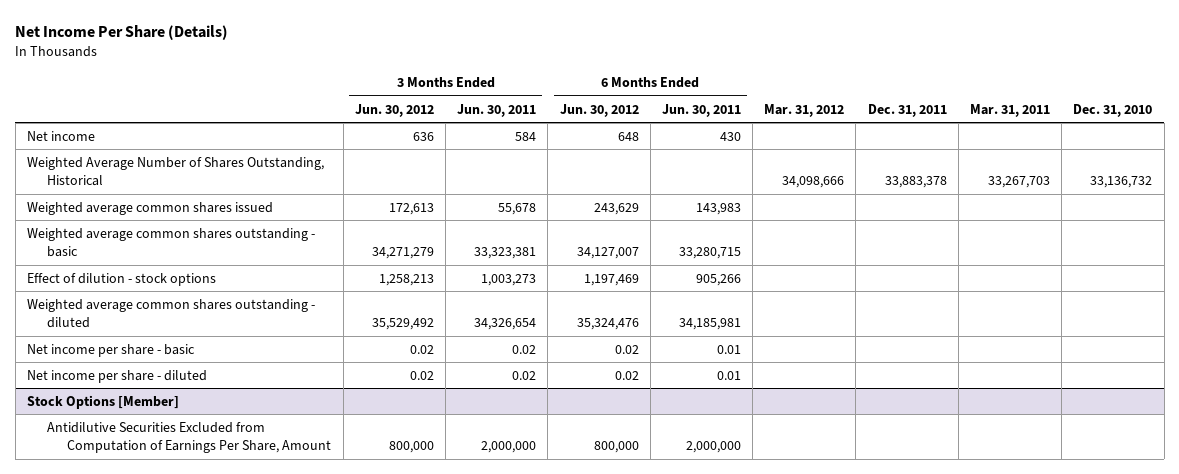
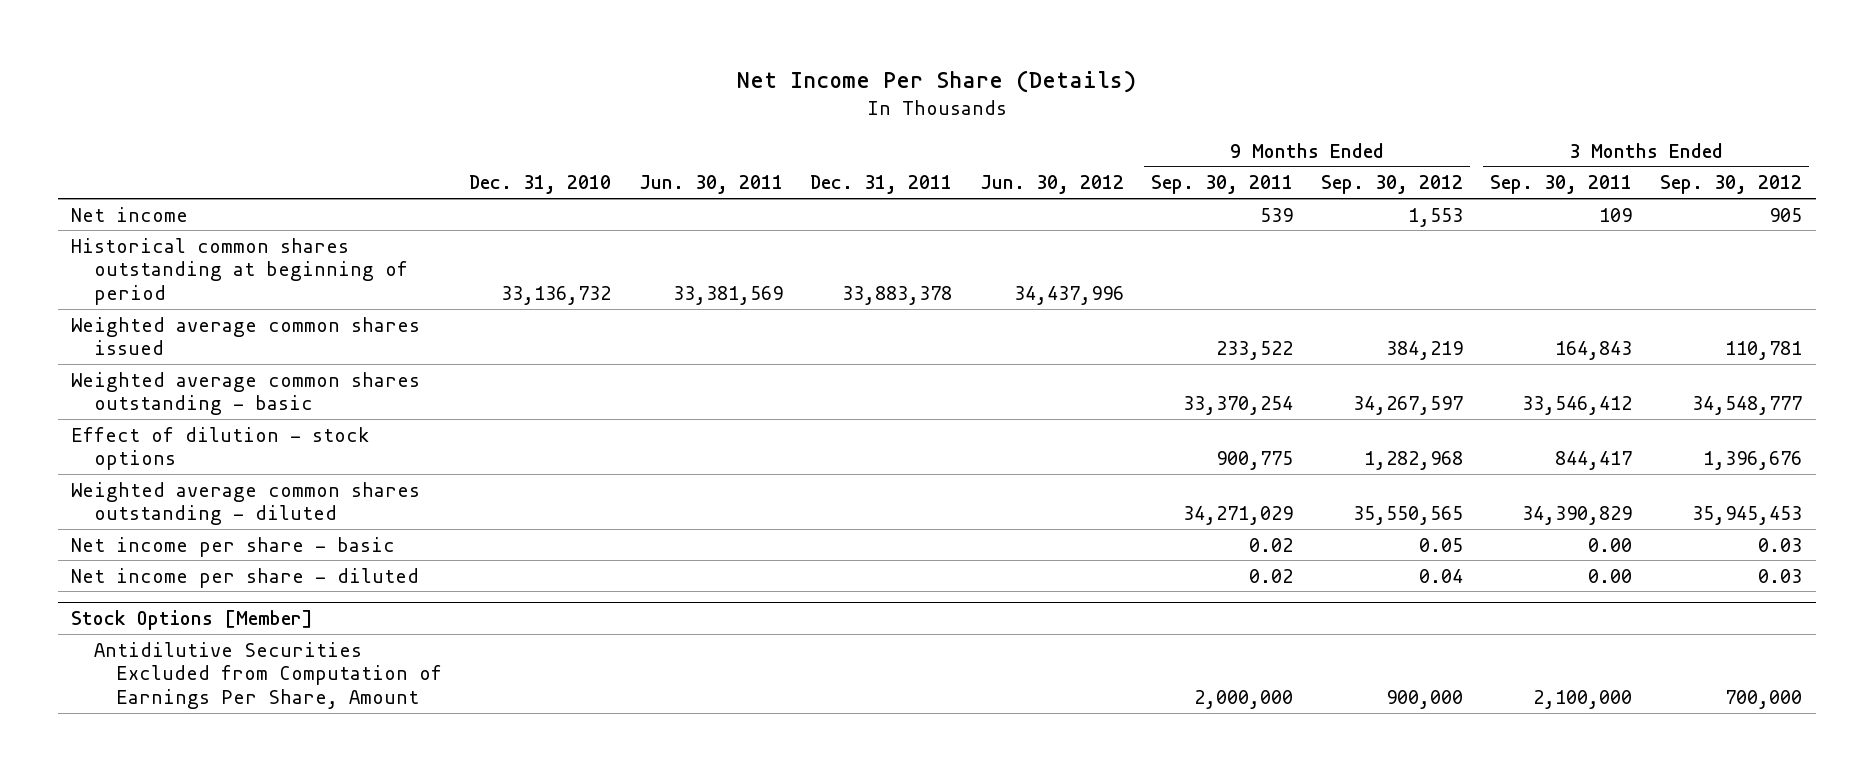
- | 3 Months Ended Jun. 30, 2012 | 3 Months Ended Jun. 30, 2011 | 6 Months Ended Jun. 30, 2012 | 6 Months Ended Jun. 30, 2011 | Mar. 31, 2012 | Dec. 31, 2011 | Mar. 31, 2011 | Dec. 31, 2010
+ | Dec. 31, 2010 | Jun. 30, 2011 | Dec. 31, 2011 | Jun. 30, 2012 | 9 Months Ended Sep. 30, 2011 | 9 Months Ended Sep. 30, 2012 | 3 Months Ended Sep. 30, 2011 | 3 Months Ended Sep. 30, 2012
- Weighted Average Number of Shares Outstanding, Historical | | | | | 34,098,666 | 33,883,378 | 33,267,703 | 33,136,732
+ Historical common shares outstanding at beginning of period | 33,136,732 | 33,381,569 | 33,883,378 | 34,437,996 | | | |

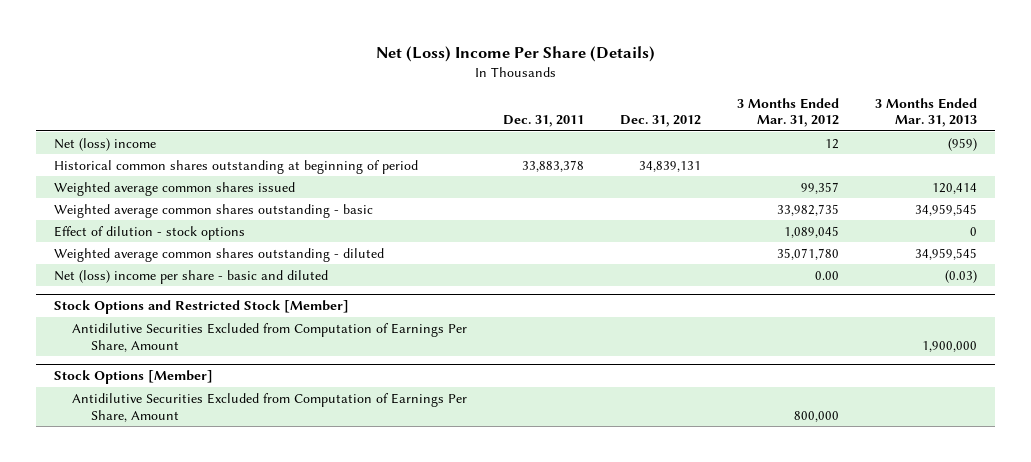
- Net Income Per Share (Details)
+ Net (Loss) Income Per Share (Details)
- | Dec. 31, 2010 | Jun. 30, 2011 | Dec. 31, 2011 | Jun. 30, 2012 | 9 Months Ended Sep. 30, 2011 | 9 Months Ended Sep. 30, 2012 | 3 Months Ended Sep. 30, 2011 | 3 Months Ended Sep. 30, 2012
+ | Dec. 31, 2011 | Dec. 31, 2012 | 3 Months Ended Mar. 31, 2012 | 3 Months Ended Mar. 31, 2013
- Net income | | | | | 539 | 1,553 | 109 | 905
+ Net (loss) income | | | 12 | (959)
- Net income per share - basic | | | | | 0.02 | 0.05 | 0.00 | 0.03
- Net income per share - diluted | | | | | 0.02 | 0.04 | 0.00 | 0.03
+ Net (loss) income per share - basic and diluted | | | 0.00 | (0.03)
+ Stock Options and Restricted Stock [Member]
+ Antidilutive Securities Excluded from Computation of Earnings Per Share, Amount | | | | 1,900,000

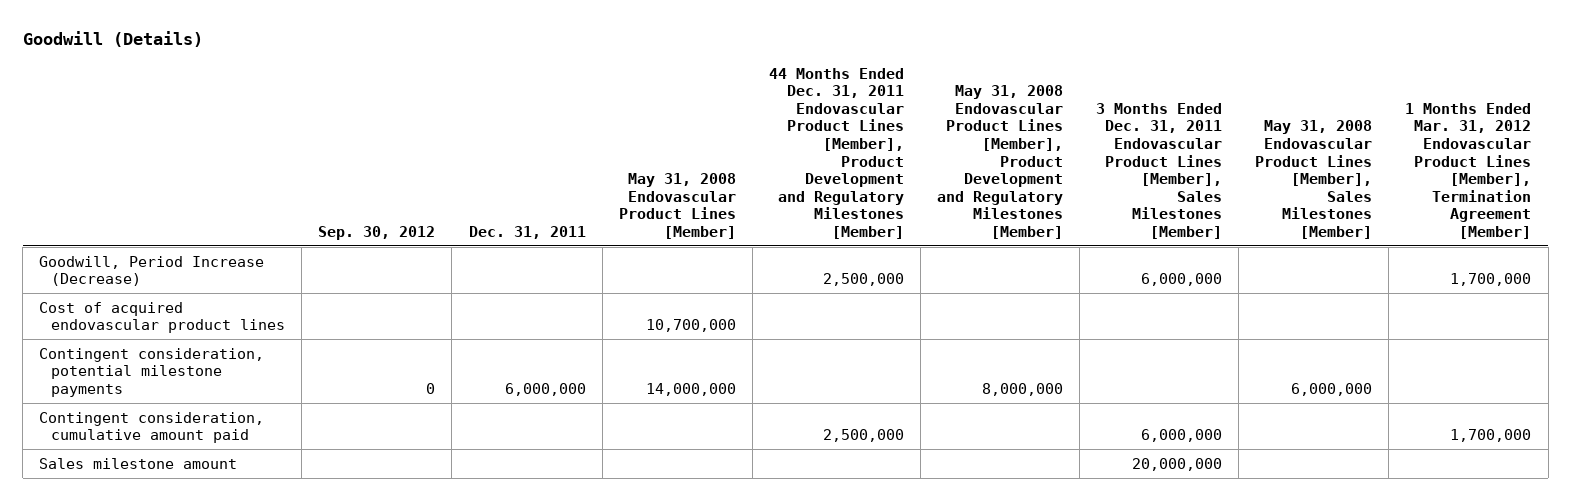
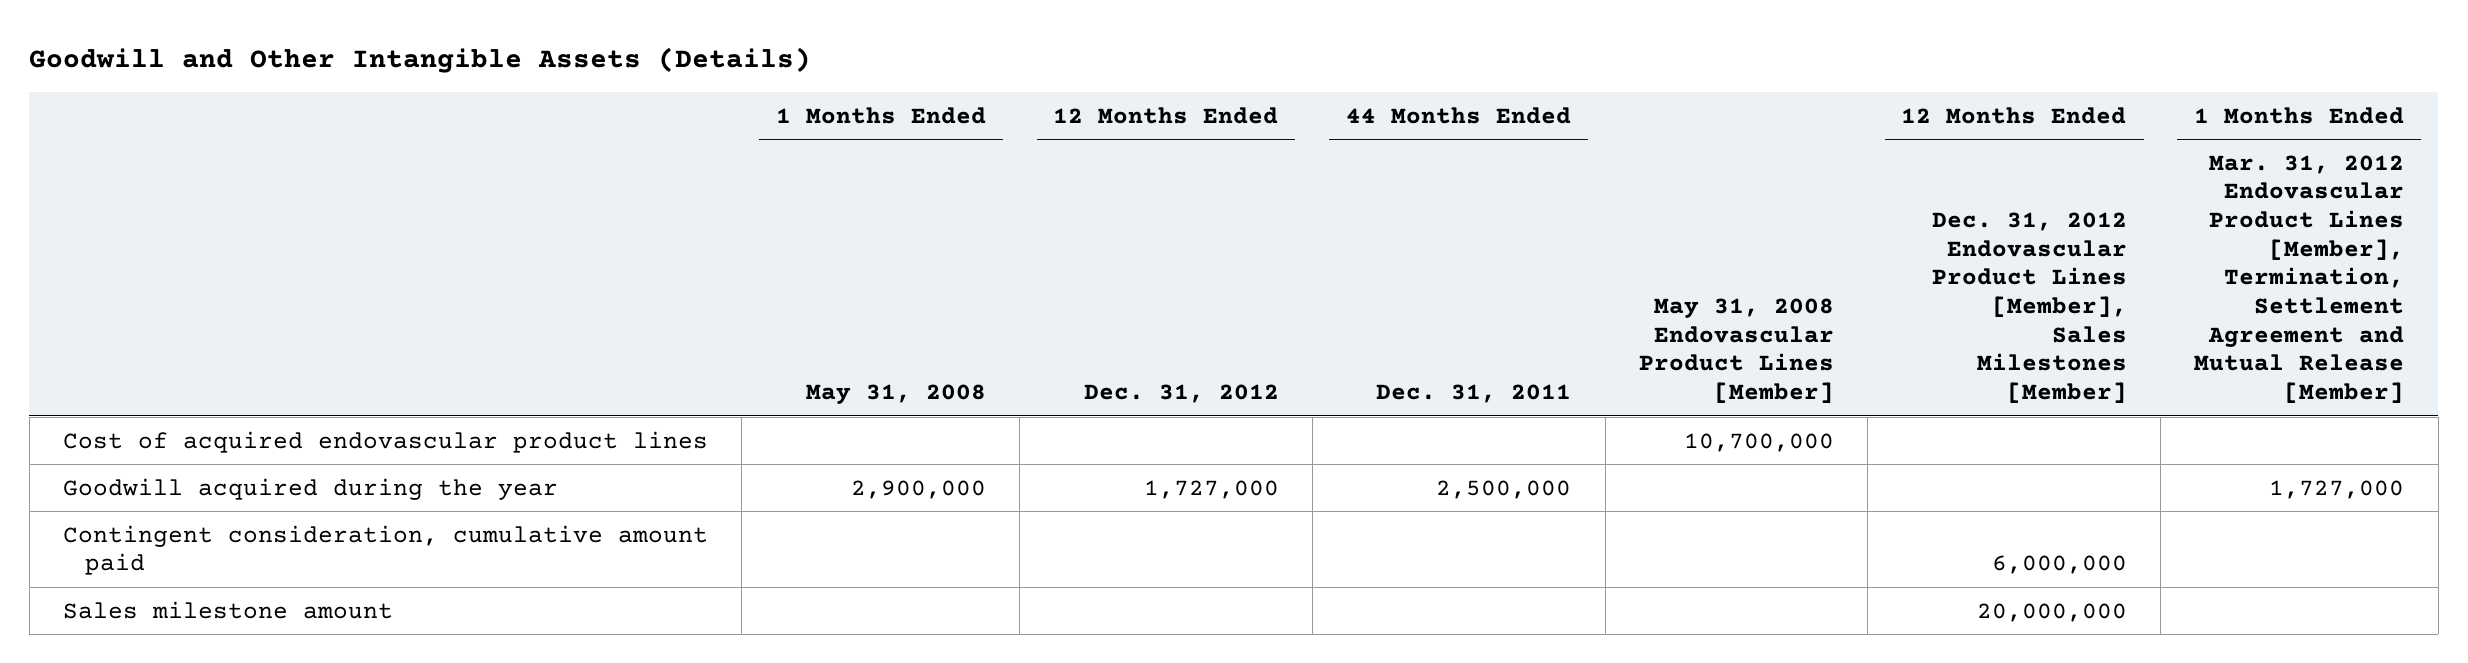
- Goodwill (Details)
+ Goodwill and Other Intangible Assets (Details)
- | Sep. 30, 2012 | Dec. 31, 2011 | May 31, 2008 Endovascular Product Lines [Member] | 44 Months Ended Dec. 31, 2011 Endovascular Product Lines [Member], Product Development and Regulatory Milestones [Member] | May 31, 2008 Endovascular Product Lines [Member], Product Development and Regulatory Milestones [Member] | 3 Months Ended Dec. 31, 2011 Endovascular Product Lines [Member], Sales Milestones [Member] | May 31, 2008 Endovascular Product Lines [Member], Sales Milestones [Member] | 1 Months Ended Mar. 31, 2012 Endovascular Product Lines [Member], Termination Agreement [Member]
+ | 1 Months Ended May 31, 2008 | 12 Months Ended Dec. 31, 2012 | 44 Months Ended Dec. 31, 2011 | May 31, 2008 Endovascular Product Lines [Member] | 12 Months Ended Dec. 31, 2012 Endovascular Product Lines [Member], Sales Milestones [Member] | 1 Months Ended Mar. 31, 2012 Endovascular Product Lines [Member], Termination, Settlement Agreement and Mutual Release [Member]
- Goodwill, Period Increase (Decrease) | | | | 2,500,000 | | 6,000,000 | | 1,700,000
- Contingent consideration, potential milestone payments | 0 | 6,000,000 | 14,000,000 | | 8,000,000 | | 6,000,000 |
+ Goodwill acquired during the year | 2,900,000 | 1,727,000 | 2,500,000 | | | 1,727,000

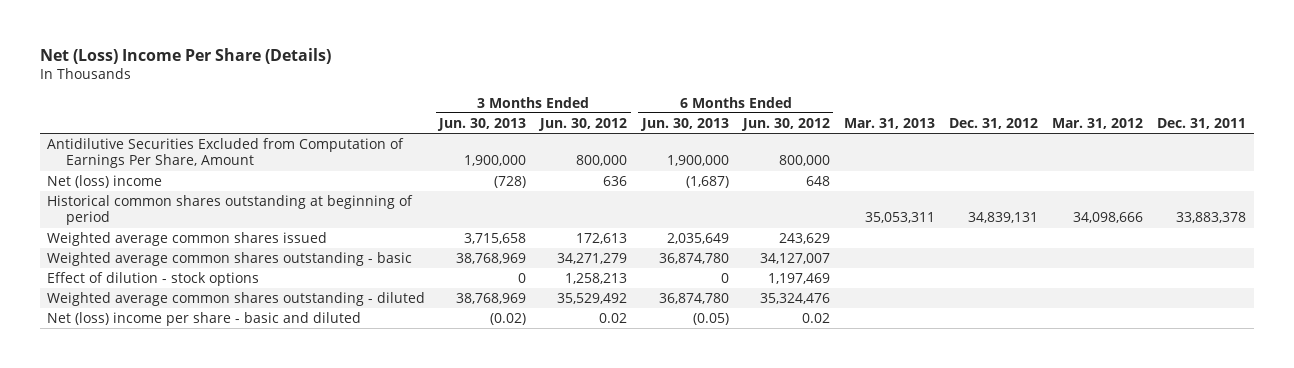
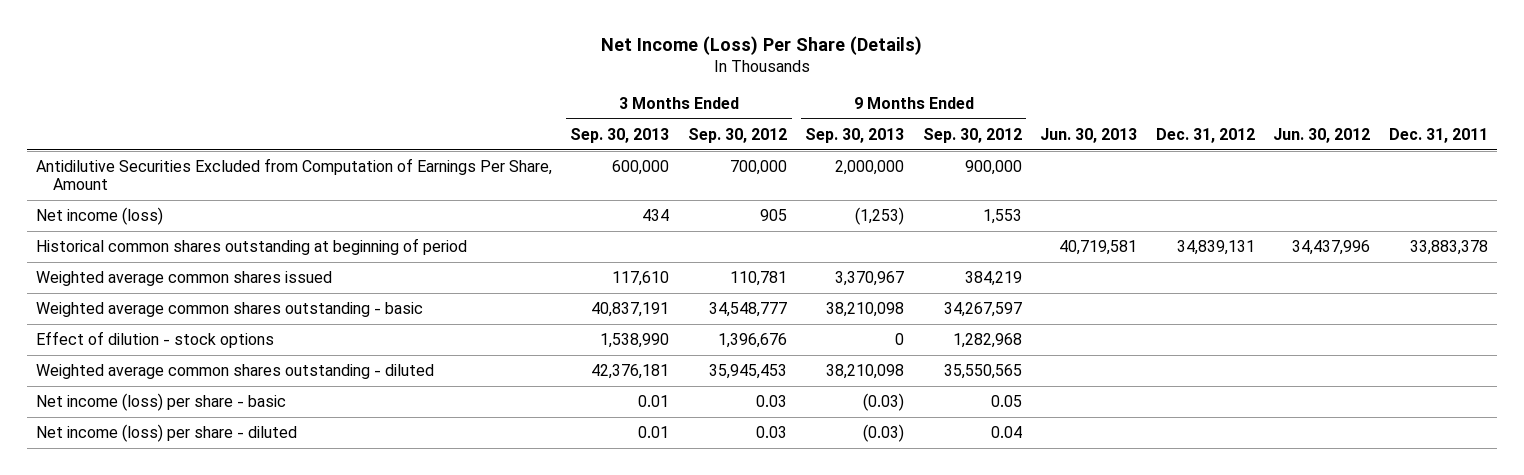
- Net (Loss) Income Per Share (Details)
+ Net Income (Loss) Per Share (Details)
- | 3 Months Ended Jun. 30, 2013 | 3 Months Ended Jun. 30, 2012 | 6 Months Ended Jun. 30, 2013 | 6 Months Ended Jun. 30, 2012 | Mar. 31, 2013 | Dec. 31, 2012 | Mar. 31, 2012 | Dec. 31, 2011
+ | 3 Months Ended Sep. 30, 2013 | 3 Months Ended Sep. 30, 2012 | 9 Months Ended Sep. 30, 2013 | 9 Months Ended Sep. 30, 2012 | Jun. 30, 2013 | Dec. 31, 2012 | Jun. 30, 2012 | Dec. 31, 2011
- Net (loss) income | (728) | 636 | (1,687) | 648 | | | |
+ Net income (loss) | 434 | 905 | (1,253) | 1,553 | | | |
- Net (loss) income per share - basic and diluted | (0.02) | 0.02 | (0.05) | 0.02 | | | |
+ Net income (loss) per share - basic | 0.01 | 0.03 | (0.03) | 0.05 | | | |
+ Net income (loss) per share - diluted | 0.01 | 0.03 | (0.03) | 0.04 | | | |

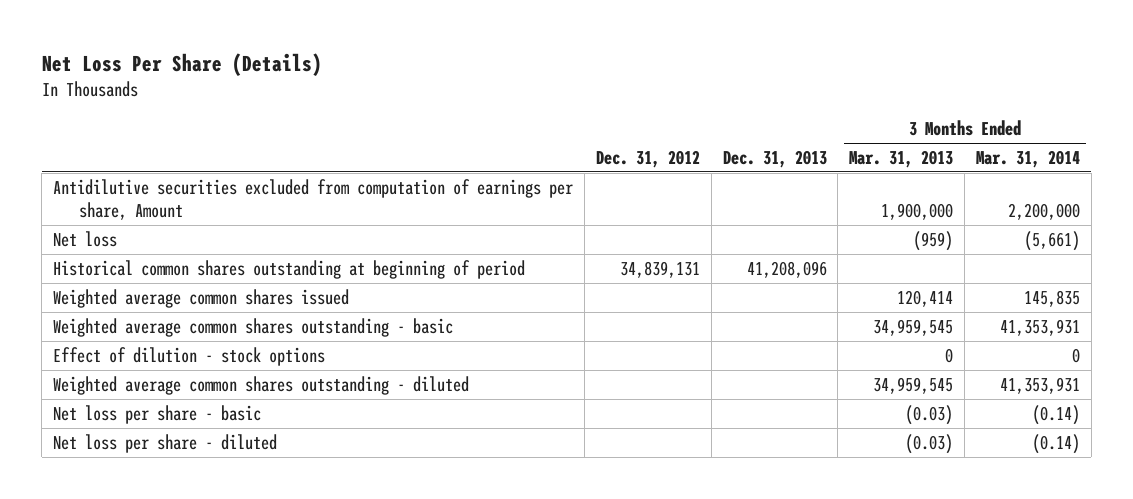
- Net Income (Loss) Per Share (Details)
+ Net Loss Per Share (Details)
- | 3 Months Ended Sep. 30, 2013 | 3 Months Ended Sep. 30, 2012 | 9 Months Ended Sep. 30, 2013 | 9 Months Ended Sep. 30, 2012 | Jun. 30, 2013 | Dec. 31, 2012 | Jun. 30, 2012 | Dec. 31, 2011
+ | Dec. 31, 2012 | Dec. 31, 2013 | 3 Months Ended Mar. 31, 2013 | 3 Months Ended Mar. 31, 2014
- Antidilutive Securities Excluded from Computation of Earnings Per Share, Amount | 600,000 | 700,000 | 2,000,000 | 900,000 | | | |
- Net income (loss) | 434 | 905 | (1,253) | 1,553 | | | |
+ Antidilutive securities excluded from computation of earnings per share, Amount | | | 1,900,000 | 2,200,000
+ Net loss | | | (959) | (5,661)
- Net income (loss) per share - basic | 0.01 | 0.03 | (0.03) | 0.05 | | | |
- Net income (loss) per share - diluted | 0.01 | 0.03 | (0.03) | 0.04 | | | |
+ Net loss per share - basic | | | (0.03) | (0.14)
+ Net loss per share - diluted | | | (0.03) | (0.14)

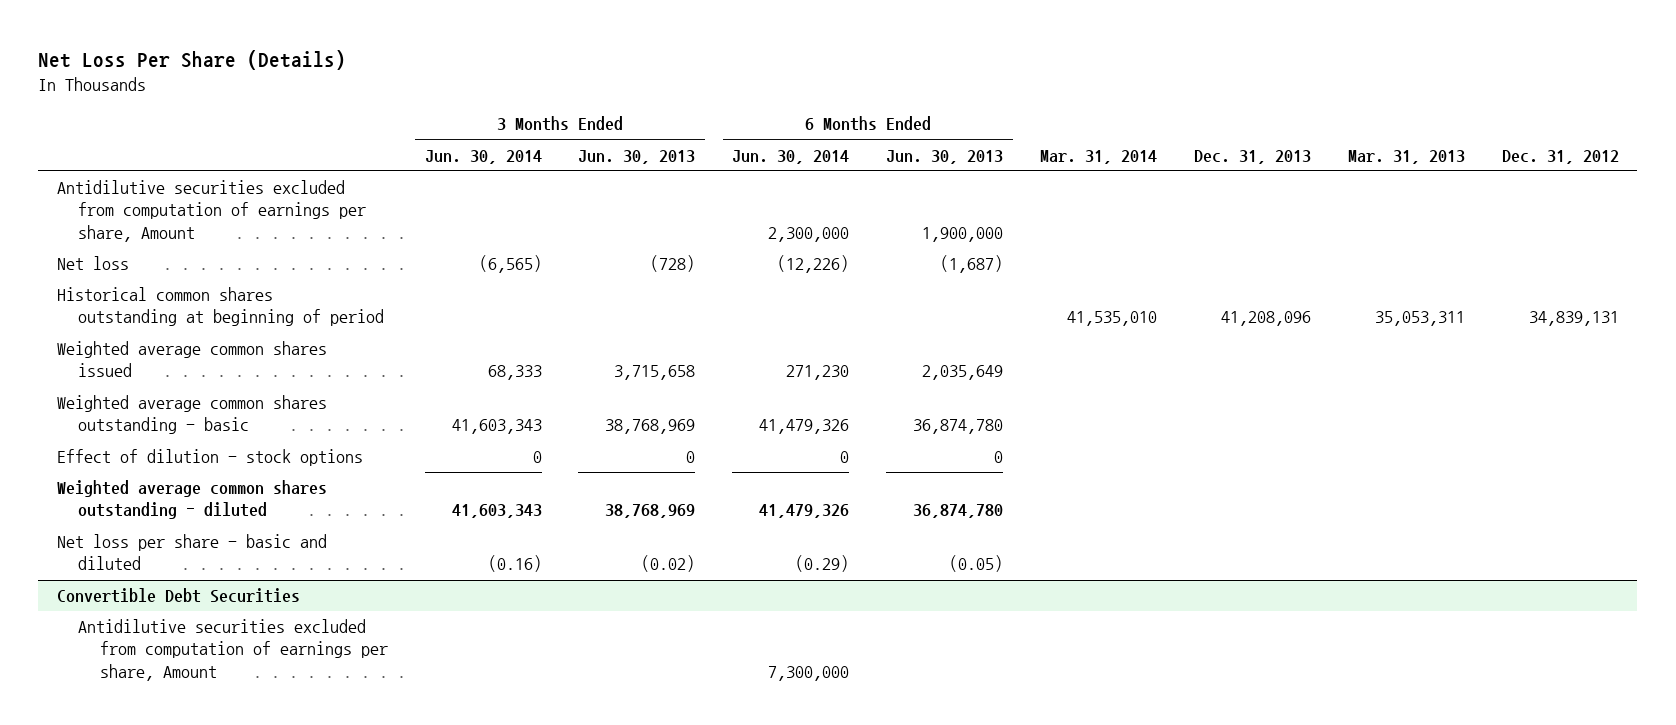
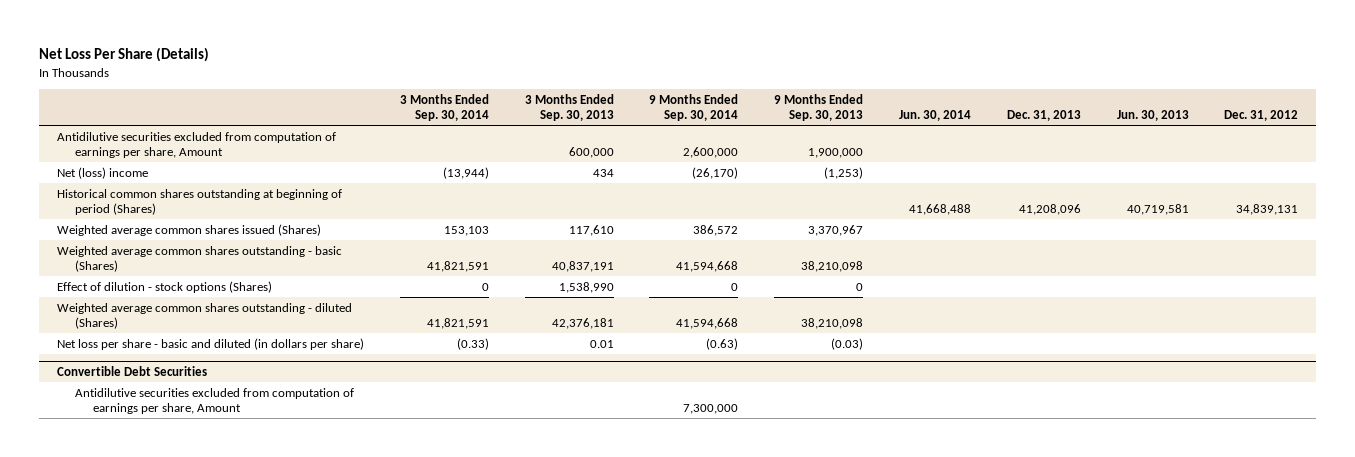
- | 3 Months Ended Jun. 30, 2014 | 3 Months Ended Jun. 30, 2013 | 6 Months Ended Jun. 30, 2014 | 6 Months Ended Jun. 30, 2013 | Mar. 31, 2014 | Dec. 31, 2013 | Mar. 31, 2013 | Dec. 31, 2012
+ | 3 Months Ended Sep. 30, 2014 | 3 Months Ended Sep. 30, 2013 | 9 Months Ended Sep. 30, 2014 | 9 Months Ended Sep. 30, 2013 | Jun. 30, 2014 | Dec. 31, 2013 | Jun. 30, 2013 | Dec. 31, 2012
- Net loss | (6,565) | (728) | (12,226) | (1,687) | | | |
- Historical common shares outstanding at beginning of period | | | | | 41,535,010 | 41,208,096 | 35,053,311 | 34,839,131
- Weighted average common shares issued | 68,333 | 3,715,658 | 271,230 | 2,035,649 | | | |
- Weighted average common shares outstanding - basic | 41,603,343 | 38,768,969 | 41,479,326 | 36,874,780 | | | |
- Effect of dilution - stock options | 0 | 0 | 0 | 0 | | | |
- Weighted average common shares outstanding - diluted | 41,603,343 | 38,768,969 | 41,479,326 | 36,874,780 | | | |
- Net loss per share - basic and diluted | (0.16) | (0.02) | (0.29) | (0.05) | | | |
+ Net (loss) income | (13,944) | 434 | (26,170) | (1,253) | | | |
+ Historical common shares outstanding at beginning of period (Shares) | | | | | 41,668,488 | 41,208,096 | 40,719,581 | 34,839,131
+ Weighted average common shares issued (Shares) | 153,103 | 117,610 | 386,572 | 3,370,967 | | | |
+ Weighted average common shares outstanding - basic (Shares) | 41,821,591 | 40,837,191 | 41,594,668 | 38,210,098 | | | |
+ Effect of dilution - stock options (Shares) | 0 | 1,538,990 | 0 | 0 | | | |
+ Weighted average common shares outstanding - diluted (Shares) | 41,821,591 | 42,376,181 | 41,594,668 | 38,210,098 | | | |
+ Net loss per share - basic and diluted (in dollars per share) | (0.33) | 0.01 | (0.63) | (0.03) | | | |

